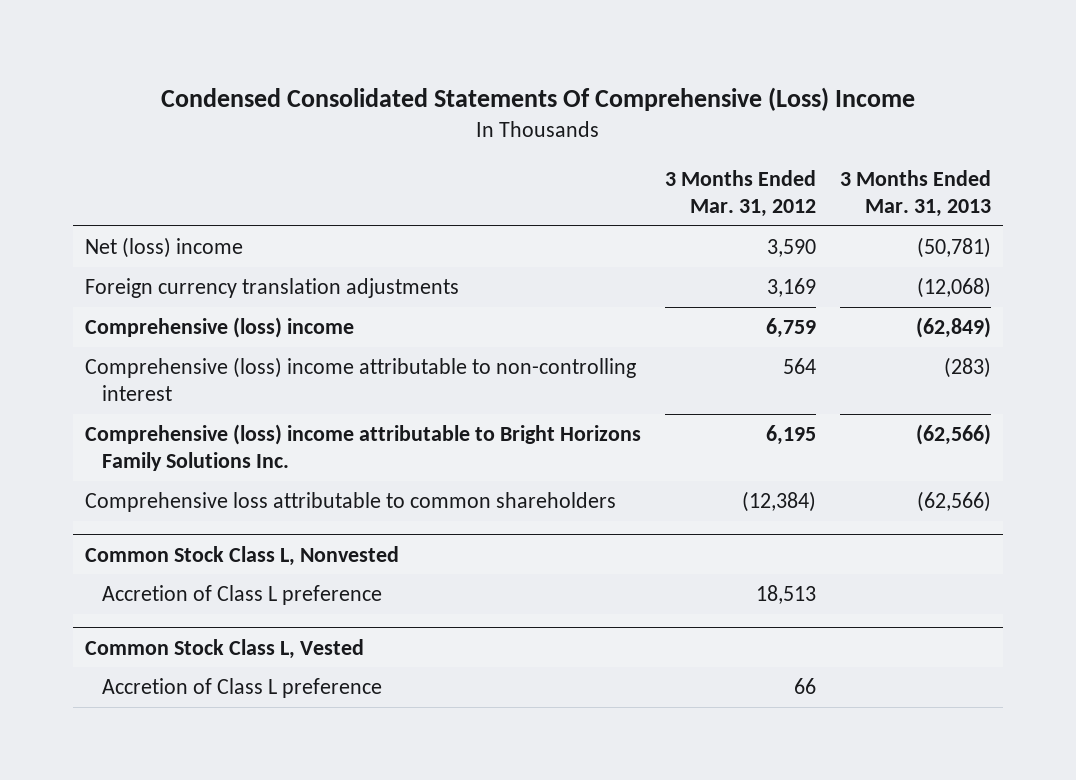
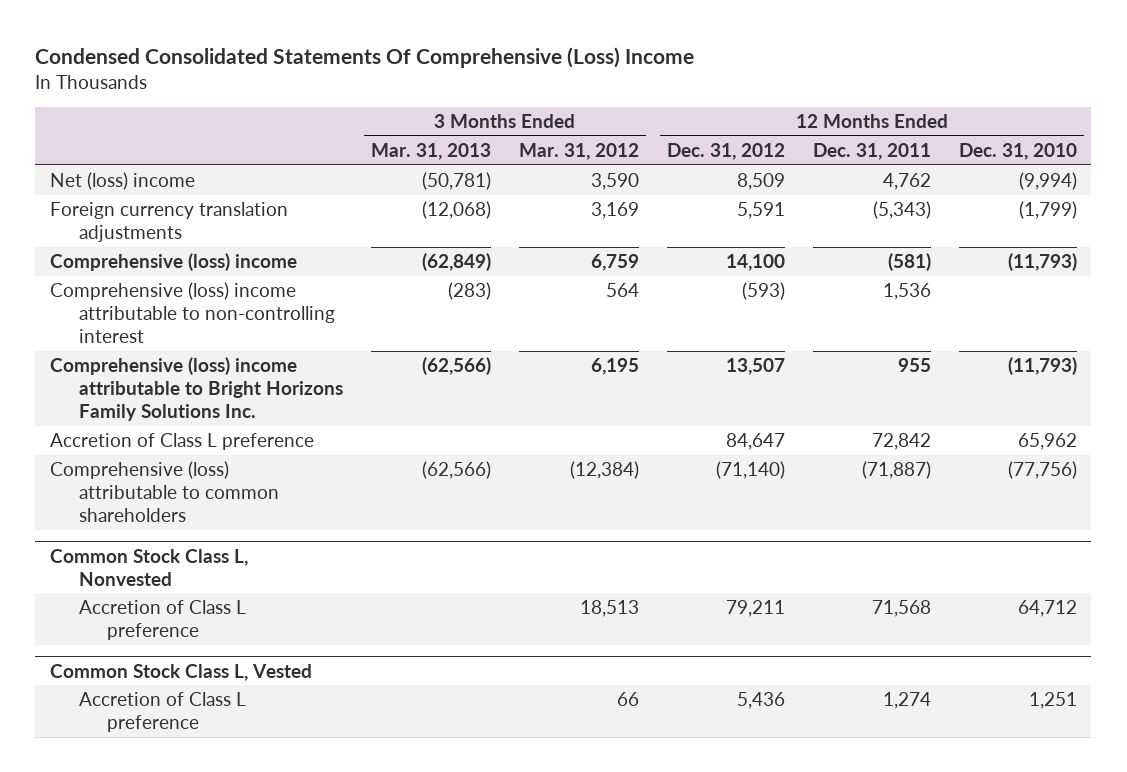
- | 3 Months Ended Mar. 31, 2012 | 3 Months Ended Mar. 31, 2013
+ | 3 Months Ended Mar. 31, 2013 | 3 Months Ended Mar. 31, 2012 | 12 Months Ended Dec. 31, 2012 | 12 Months Ended Dec. 31, 2011 | 12 Months Ended Dec. 31, 2010
- Comprehensive loss attributable to common shareholders | (12,384) | (62,566)
+ Accretion of Class L preference | | | 84,647 | 72,842 | 65,962
+ Comprehensive (loss) attributable to common shareholders | (62,566) | (12,384) | (71,140) | (71,887) | (77,756)

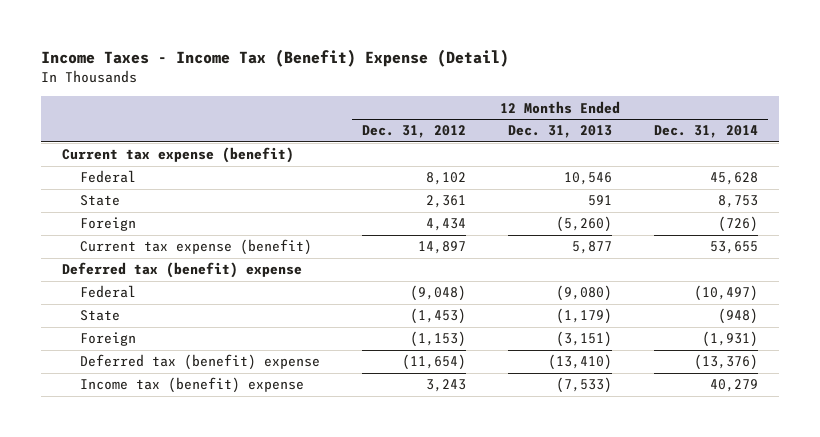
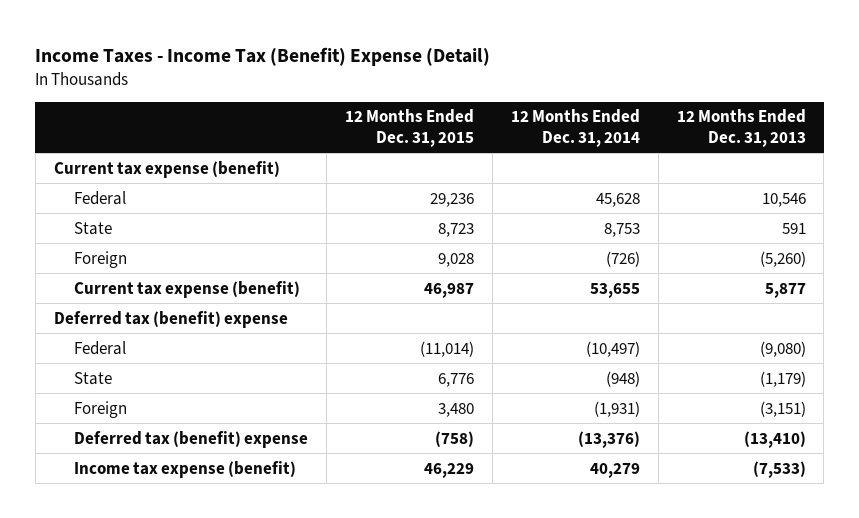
- | 12 Months Ended Dec. 31, 2012 | 12 Months Ended Dec. 31, 2013 | 12 Months Ended Dec. 31, 2014
+ | 12 Months Ended Dec. 31, 2015 | 12 Months Ended Dec. 31, 2014 | 12 Months Ended Dec. 31, 2013
- Income tax (benefit) expense | 3,243 | (7,533) | 40,279
+ Income tax expense (benefit) | 46,229 | 40,279 | (7,533)

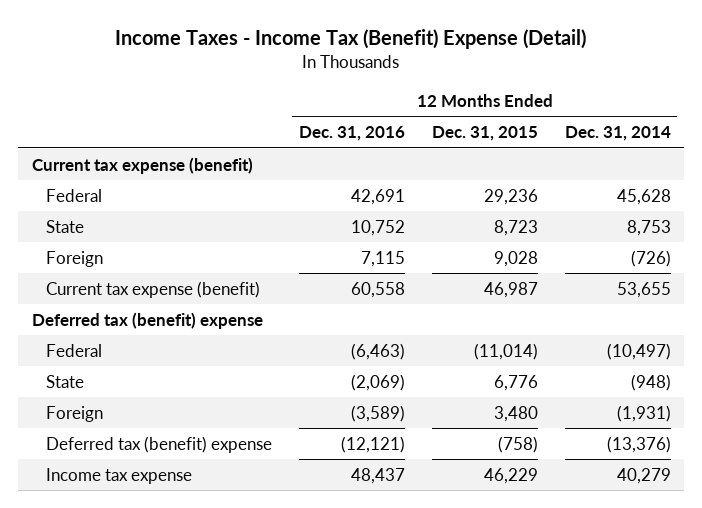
- | 12 Months Ended Dec. 31, 2015 | 12 Months Ended Dec. 31, 2014 | 12 Months Ended Dec. 31, 2013
+ | 12 Months Ended Dec. 31, 2016 | 12 Months Ended Dec. 31, 2015 | 12 Months Ended Dec. 31, 2014
- Income tax expense (benefit) | 46,229 | 40,279 | (7,533)
+ Income tax expense | 48,437 | 46,229 | 40,279

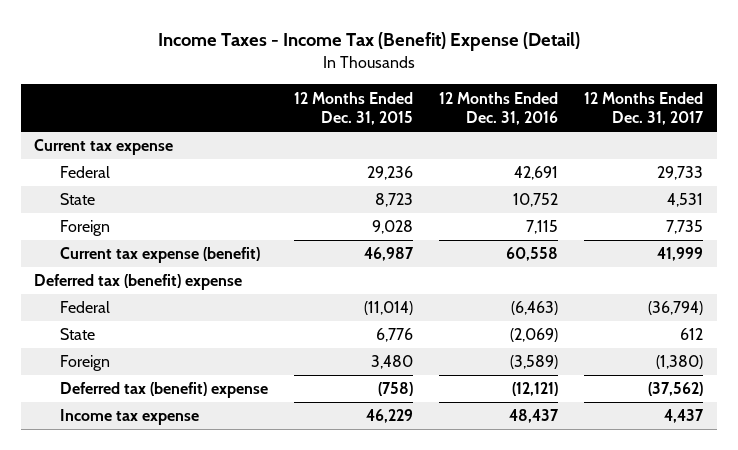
- | 12 Months Ended Dec. 31, 2016 | 12 Months Ended Dec. 31, 2015 | 12 Months Ended Dec. 31, 2014
+ | 12 Months Ended Dec. 31, 2015 | 12 Months Ended Dec. 31, 2016 | 12 Months Ended Dec. 31, 2017
- Current tax expense (benefit)
+ Current tax expense

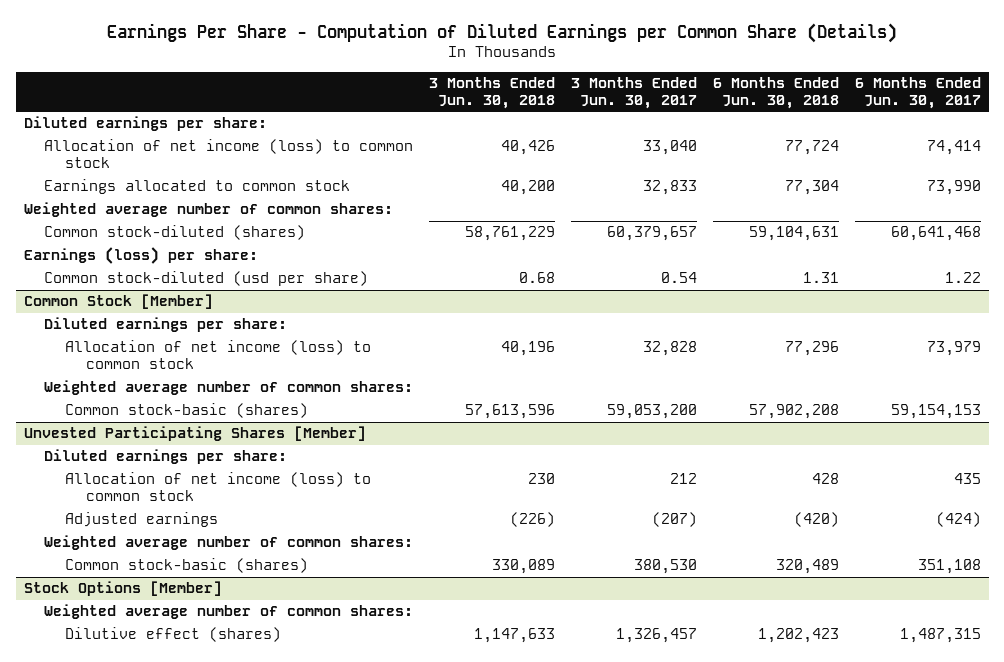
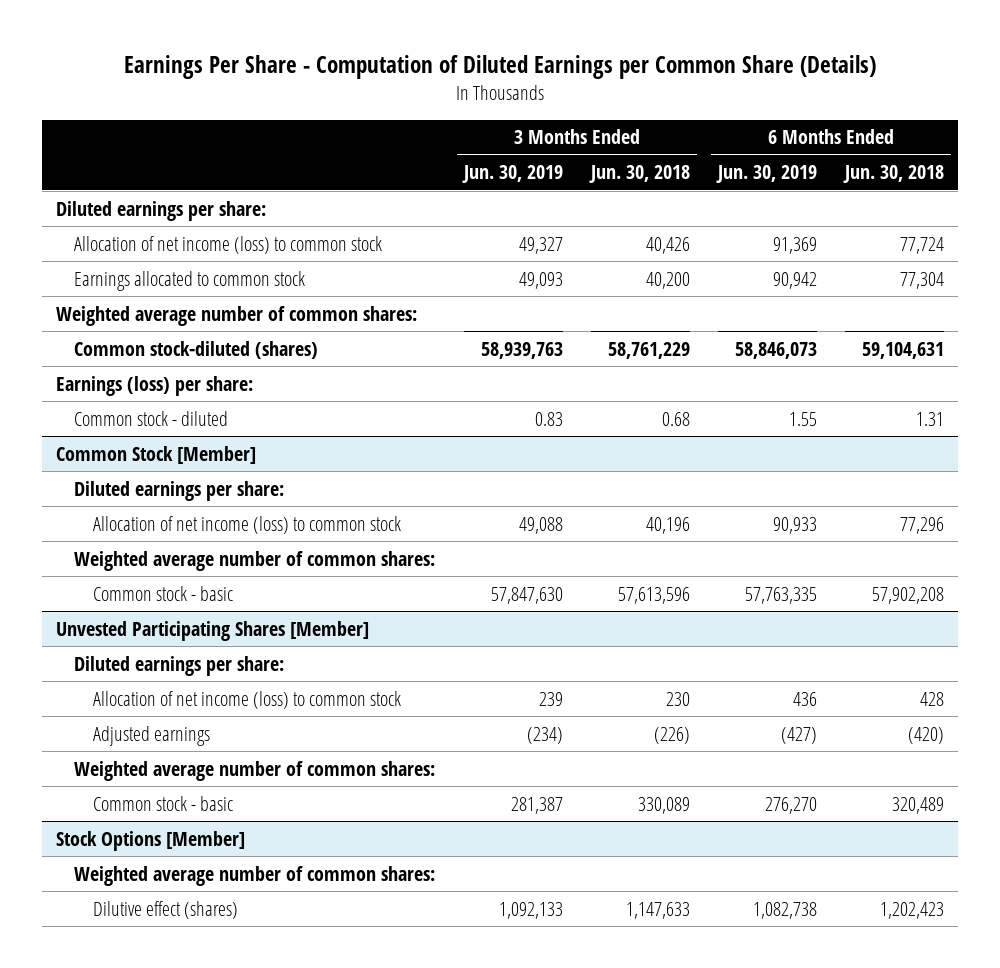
- | 3 Months Ended Jun. 30, 2018 | 3 Months Ended Jun. 30, 2017 | 6 Months Ended Jun. 30, 2018 | 6 Months Ended Jun. 30, 2017
+ | 3 Months Ended Jun. 30, 2019 | 3 Months Ended Jun. 30, 2018 | 6 Months Ended Jun. 30, 2019 | 6 Months Ended Jun. 30, 2018
- Common stock-diluted (usd per share) | 0.68 | 0.54 | 1.31 | 1.22
+ Common stock - diluted | 0.83 | 0.68 | 1.55 | 1.31
@ Common Stock [Member]
- Common stock-basic (shares) | 57,613,596 | 59,053,200 | 57,902,208 | 59,154,153
+ Common stock - basic | 57,847,630 | 57,613,596 | 57,763,335 | 57,902,208
@ Unvested Participating Shares [Member]
- Common stock-basic (shares) | 330,089 | 380,530 | 320,489 | 351,108
+ Common stock - basic | 281,387 | 330,089 | 276,270 | 320,489

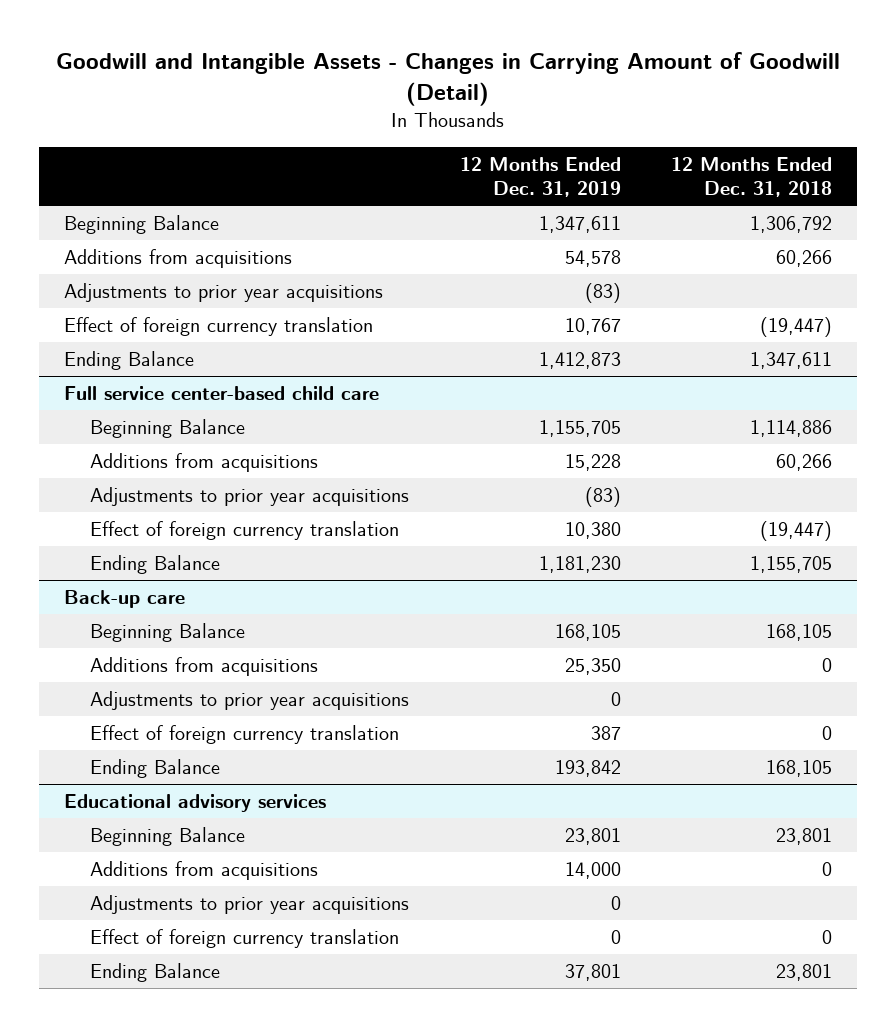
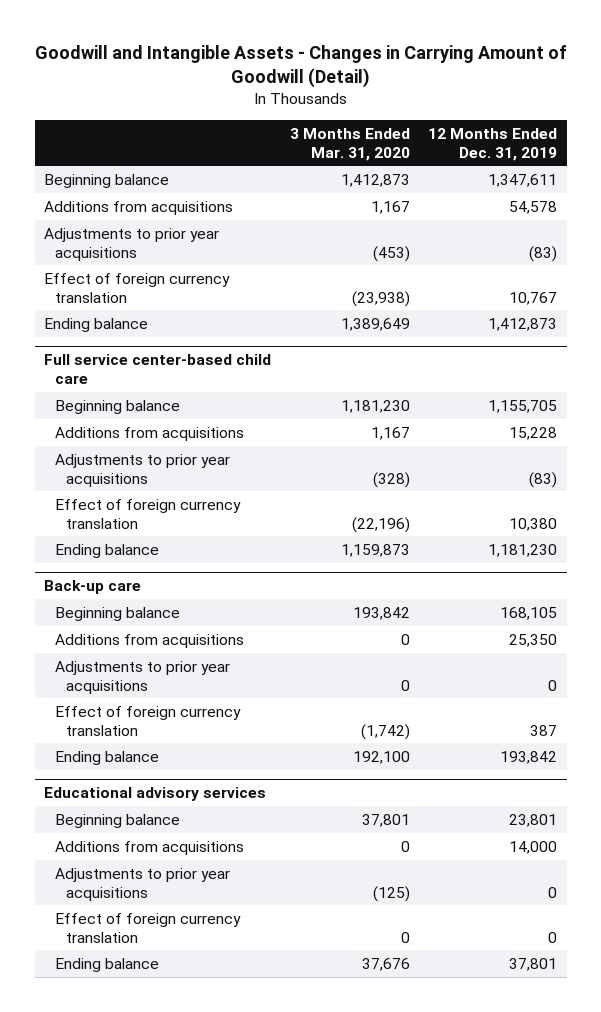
- | 12 Months Ended Dec. 31, 2019 | 12 Months Ended Dec. 31, 2018
+ | 3 Months Ended Mar. 31, 2020 | 12 Months Ended Dec. 31, 2019
- Beginning Balance | 1,347,611 | 1,306,792
+ Beginning balance | 1,412,873 | 1,347,611
- Ending Balance | 1,412,873 | 1,347,611
+ Ending balance | 1,389,649 | 1,412,873
@ Full service center-based child care
- Beginning Balance | 1,155,705 | 1,114,886
+ Beginning balance | 1,181,230 | 1,155,705
- Ending Balance | 1,181,230 | 1,155,705
+ Ending balance | 1,159,873 | 1,181,230
@ Back-up care
- Beginning Balance | 168,105 | 168,105
+ Beginning balance | 193,842 | 168,105
- Ending Balance | 193,842 | 168,105
+ Ending balance | 192,100 | 193,842
@ Educational advisory services
- Beginning Balance | 23,801 | 23,801
+ Beginning balance | 37,801 | 23,801
- Ending Balance | 37,801 | 23,801
+ Ending balance | 37,676 | 37,801

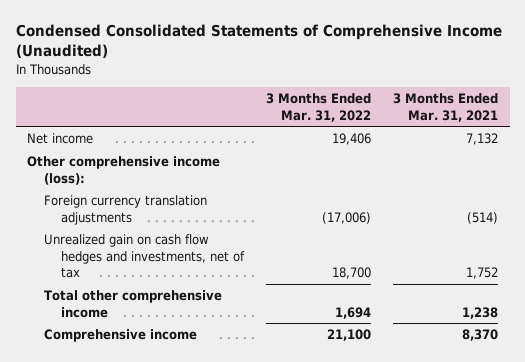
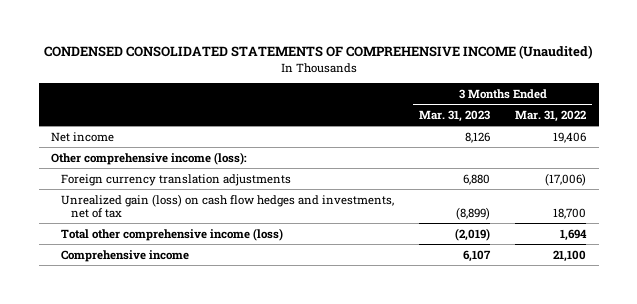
- Condensed Consolidated Statements of Comprehensive Income (Unaudited)
+ CONDENSED CONSOLIDATED STATEMENTS OF COMPREHENSIVE INCOME (Unaudited)
- | 3 Months Ended Mar. 31, 2022 | 3 Months Ended Mar. 31, 2021
+ | 3 Months Ended Mar. 31, 2023 | 3 Months Ended Mar. 31, 2022
- Unrealized gain on cash flow hedges and investments, net of tax | 18,700 | 1,752
- Total other comprehensive income | 1,694 | 1,238
+ Unrealized gain (loss) on cash flow hedges and investments, net of tax | (8,899) | 18,700
+ Total other comprehensive income (loss) | (2,019) | 1,694

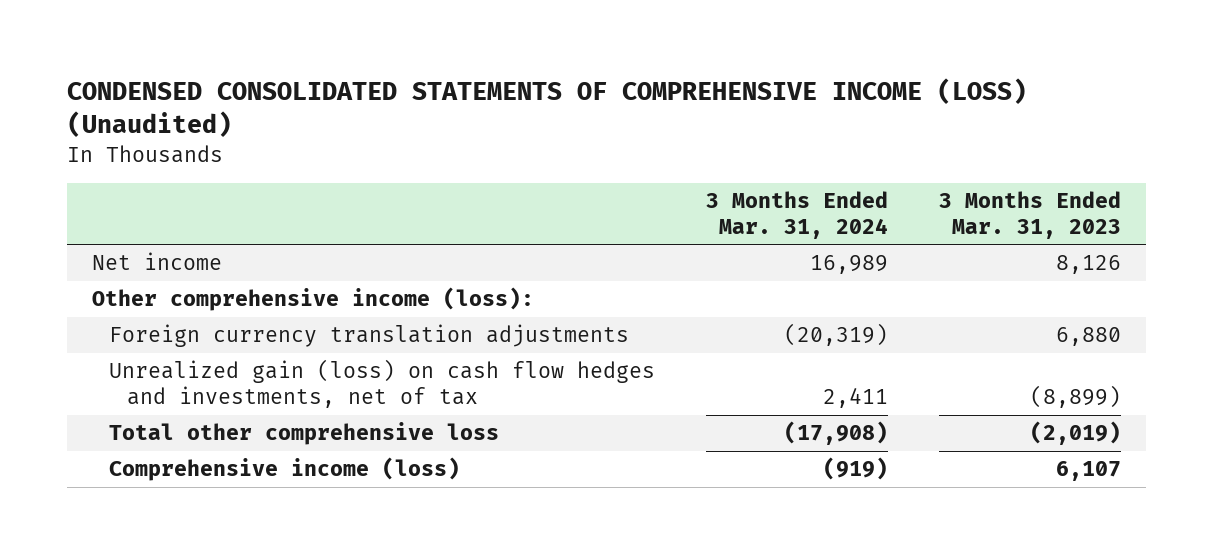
- CONDENSED CONSOLIDATED STATEMENTS OF COMPREHENSIVE INCOME (Unaudited)
+ CONDENSED CONSOLIDATED STATEMENTS OF COMPREHENSIVE INCOME (LOSS) (Unaudited)
- | 3 Months Ended Mar. 31, 2023 | 3 Months Ended Mar. 31, 2022
+ | 3 Months Ended Mar. 31, 2024 | 3 Months Ended Mar. 31, 2023
- Total other comprehensive income (loss) | (2,019) | 1,694
- Comprehensive income | 6,107 | 21,100
+ Total other comprehensive loss | (17,908) | (2,019)
+ Comprehensive income (loss) | (919) | 6,107

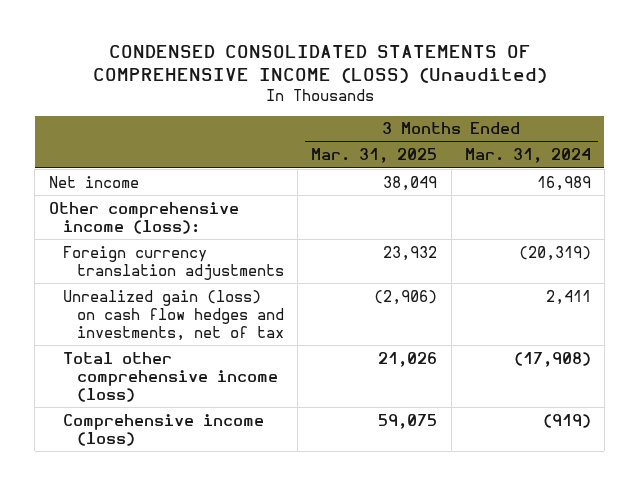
- | 3 Months Ended Mar. 31, 2024 | 3 Months Ended Mar. 31, 2023
+ | 3 Months Ended Mar. 31, 2025 | 3 Months Ended Mar. 31, 2024
- Total other comprehensive loss | (17,908) | (2,019)
+ Total other comprehensive income (loss) | 21,026 | (17,908)

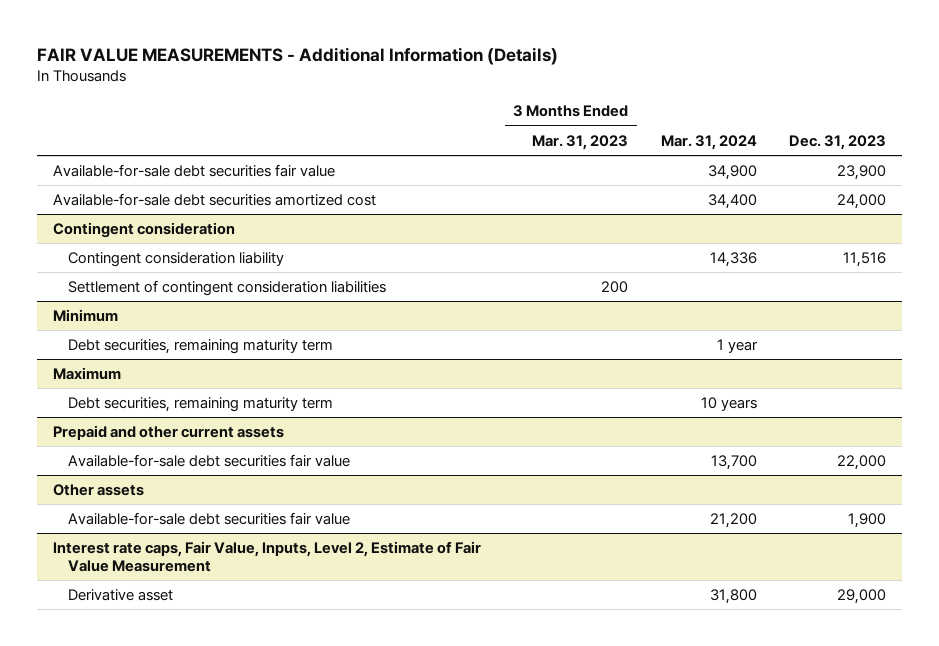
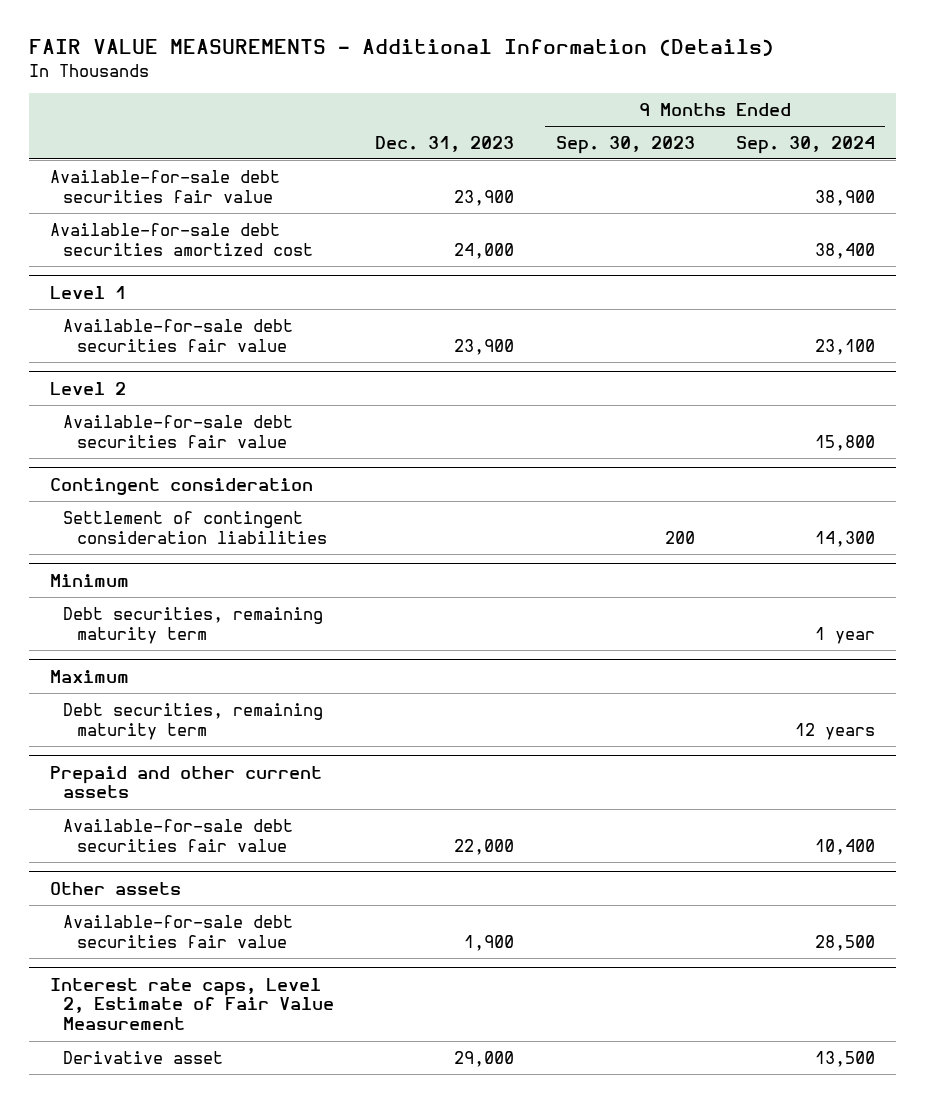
- | 3 Months Ended Mar. 31, 2023 | Mar. 31, 2024 | Dec. 31, 2023
+ | Dec. 31, 2023 | 9 Months Ended Sep. 30, 2023 | 9 Months Ended Sep. 30, 2024
+ Level 1
+ Available-for-sale debt securities fair value | 23,900 | | 23,100
+ Level 2
+ Available-for-sale debt securities fair value | | | 15,800
@ Contingent consideration
- Contingent consideration liability | | 14,336 | 11,516
- Interest rate caps, Fair Value, Inputs, Level 2, Estimate of Fair Value Measurement
+ Interest rate caps, Level 2, Estimate of Fair Value Measurement

